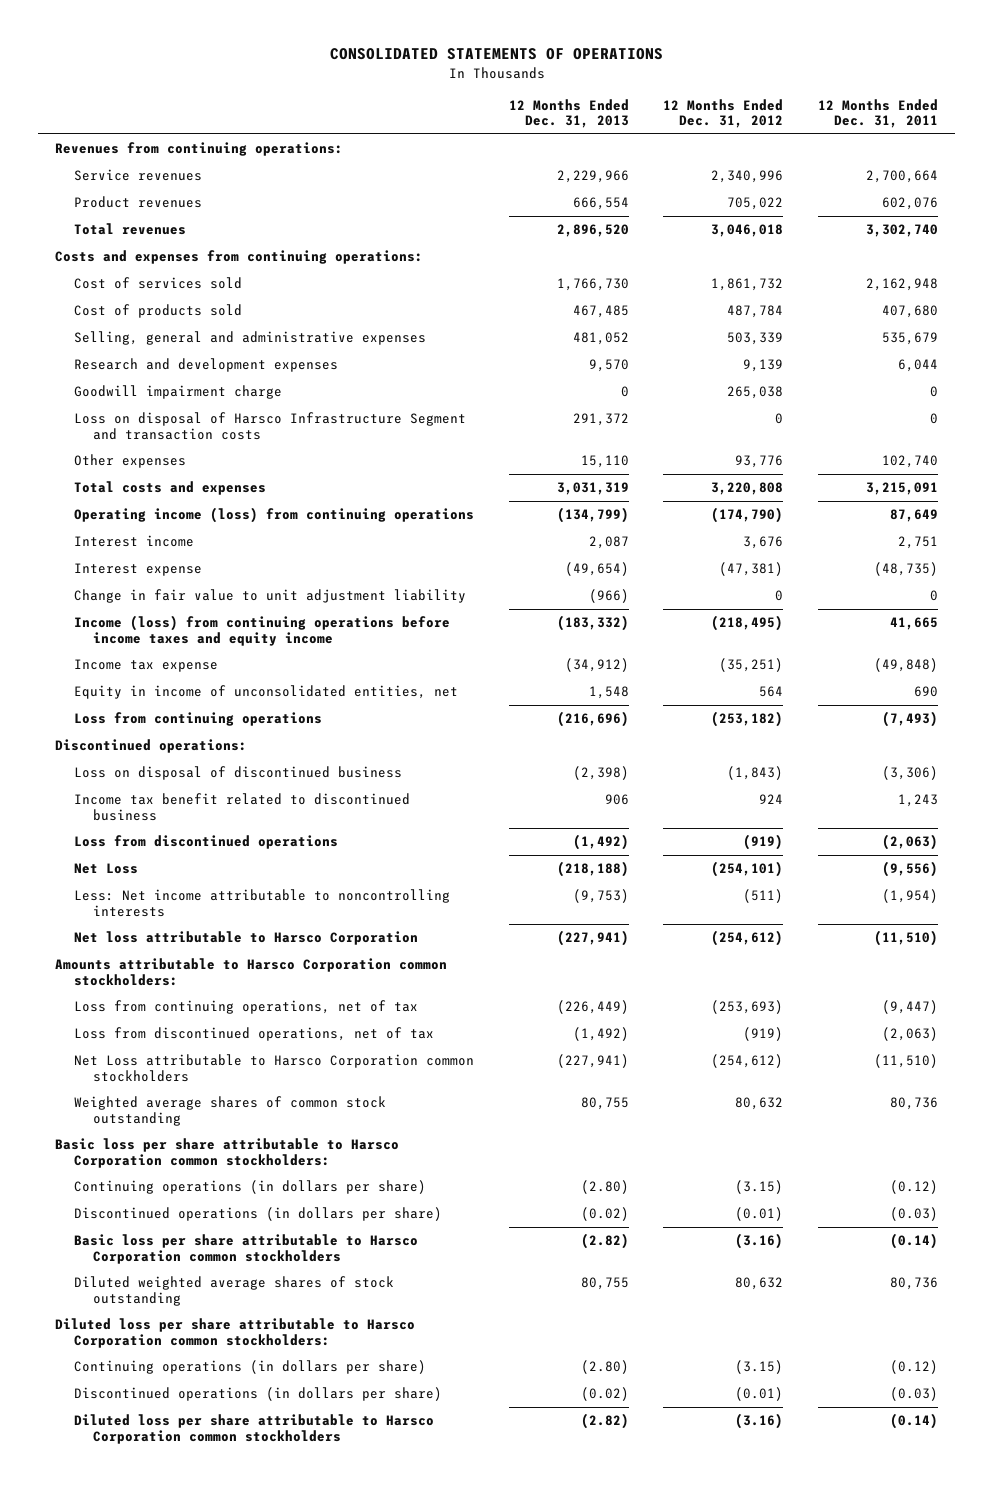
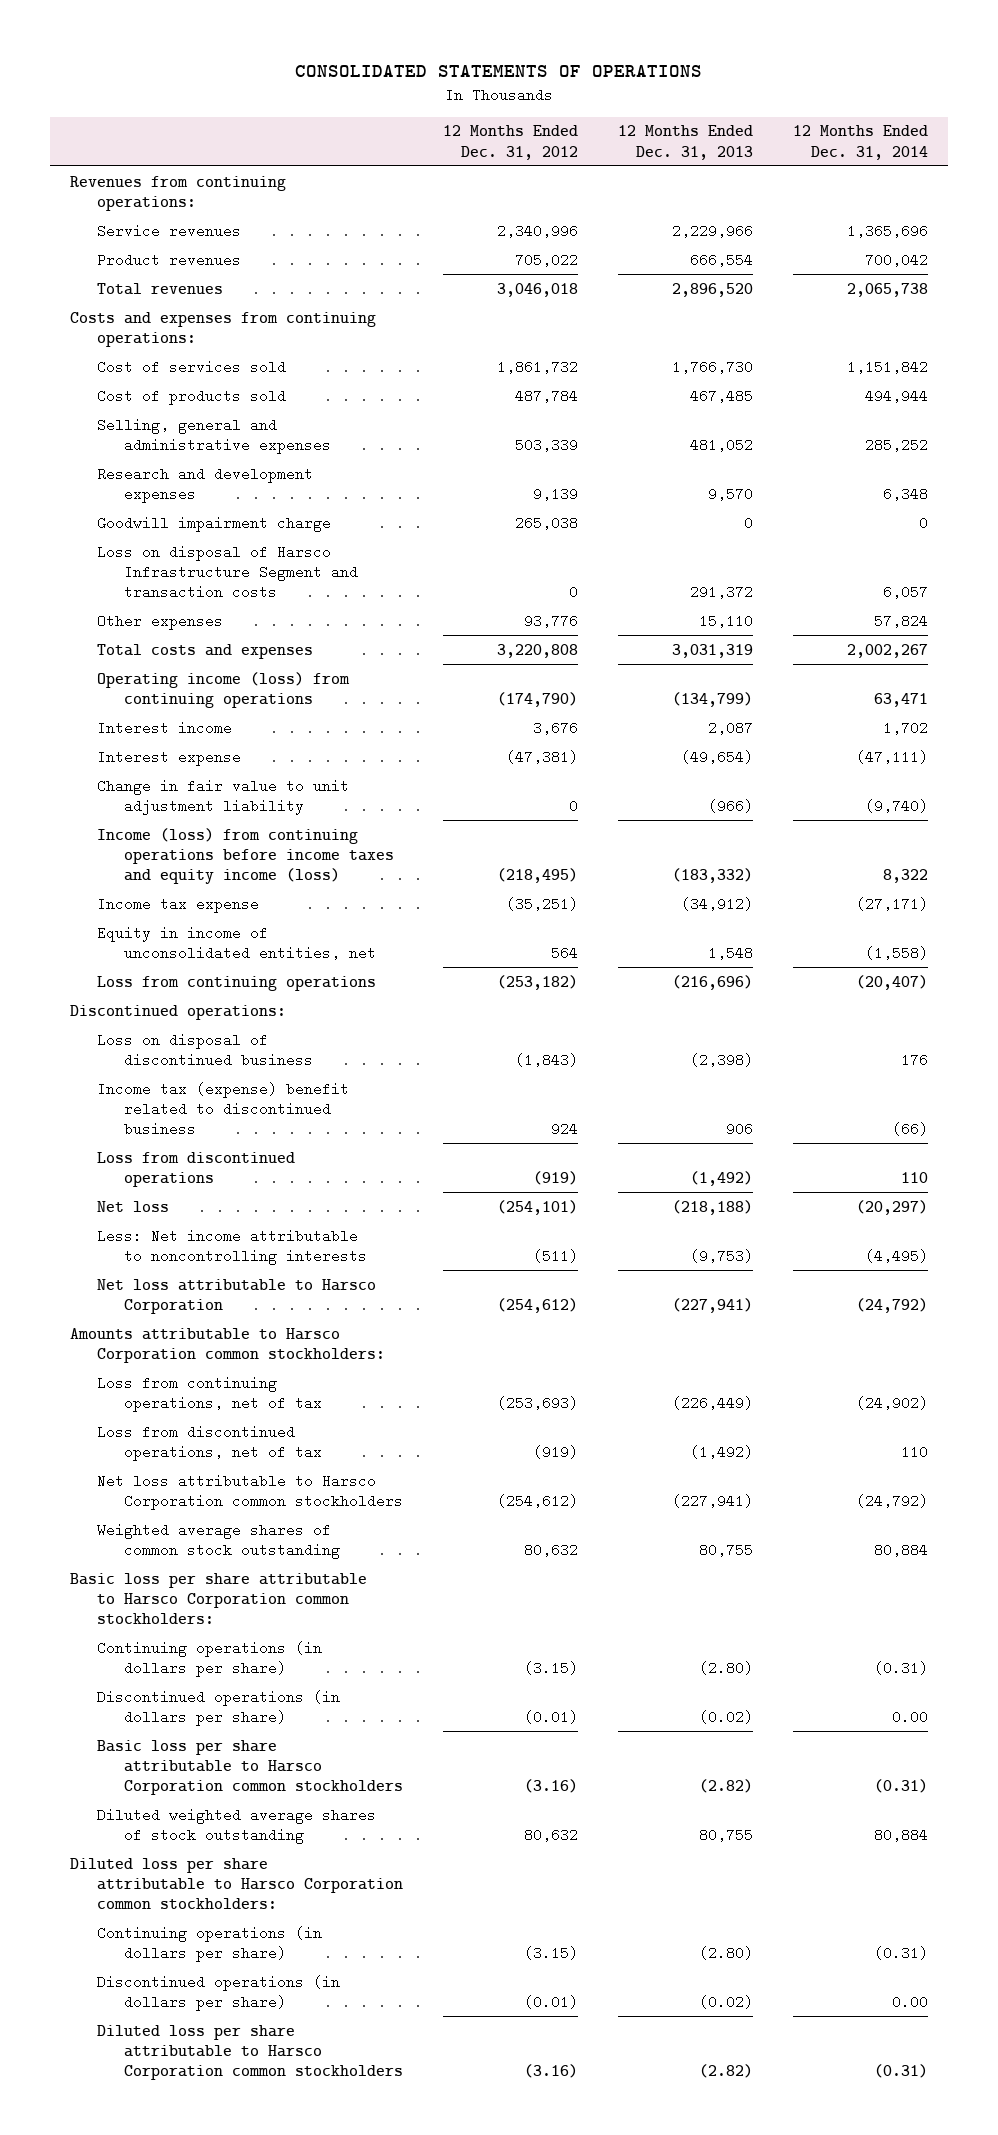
- | 12 Months Ended Dec. 31, 2013 | 12 Months Ended Dec. 31, 2012 | 12 Months Ended Dec. 31, 2011
+ | 12 Months Ended Dec. 31, 2012 | 12 Months Ended Dec. 31, 2013 | 12 Months Ended Dec. 31, 2014
- Income (loss) from continuing operations before income taxes and equity income | (183,332) | (218,495) | 41,665
+ Income (loss) from continuing operations before income taxes and equity income (loss) | (218,495) | (183,332) | 8,322
- Income tax benefit related to discontinued business | 906 | 924 | 1,243
+ Income tax (expense) benefit related to discontinued business | 924 | 906 | (66)
- Net Loss | (218,188) | (254,101) | (9,556)
+ Net loss | (254,101) | (218,188) | (20,297)
- Net Loss attributable to Harsco Corporation common stockholders | (227,941) | (254,612) | (11,510)
+ Net loss attributable to Harsco Corporation common stockholders | (254,612) | (227,941) | (24,792)

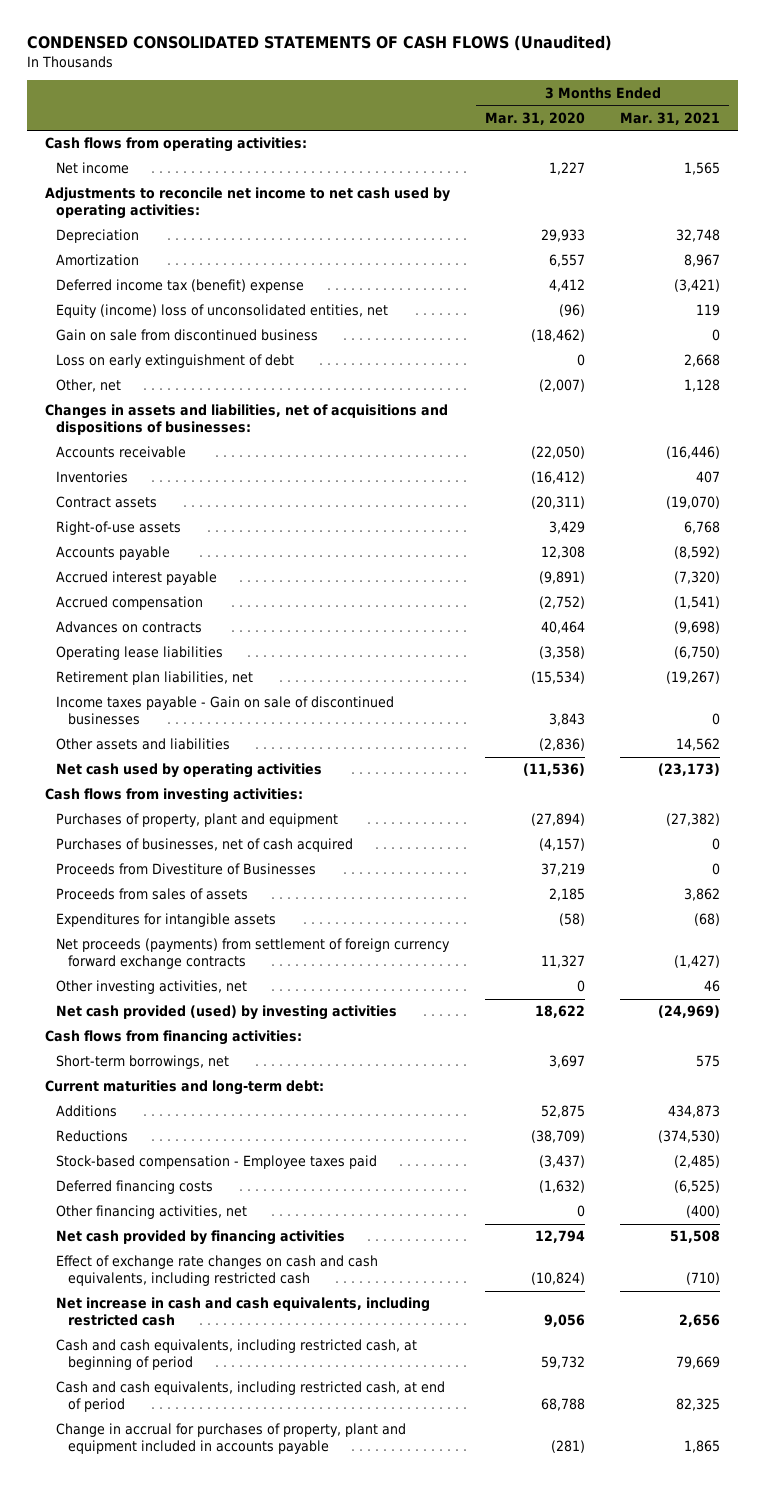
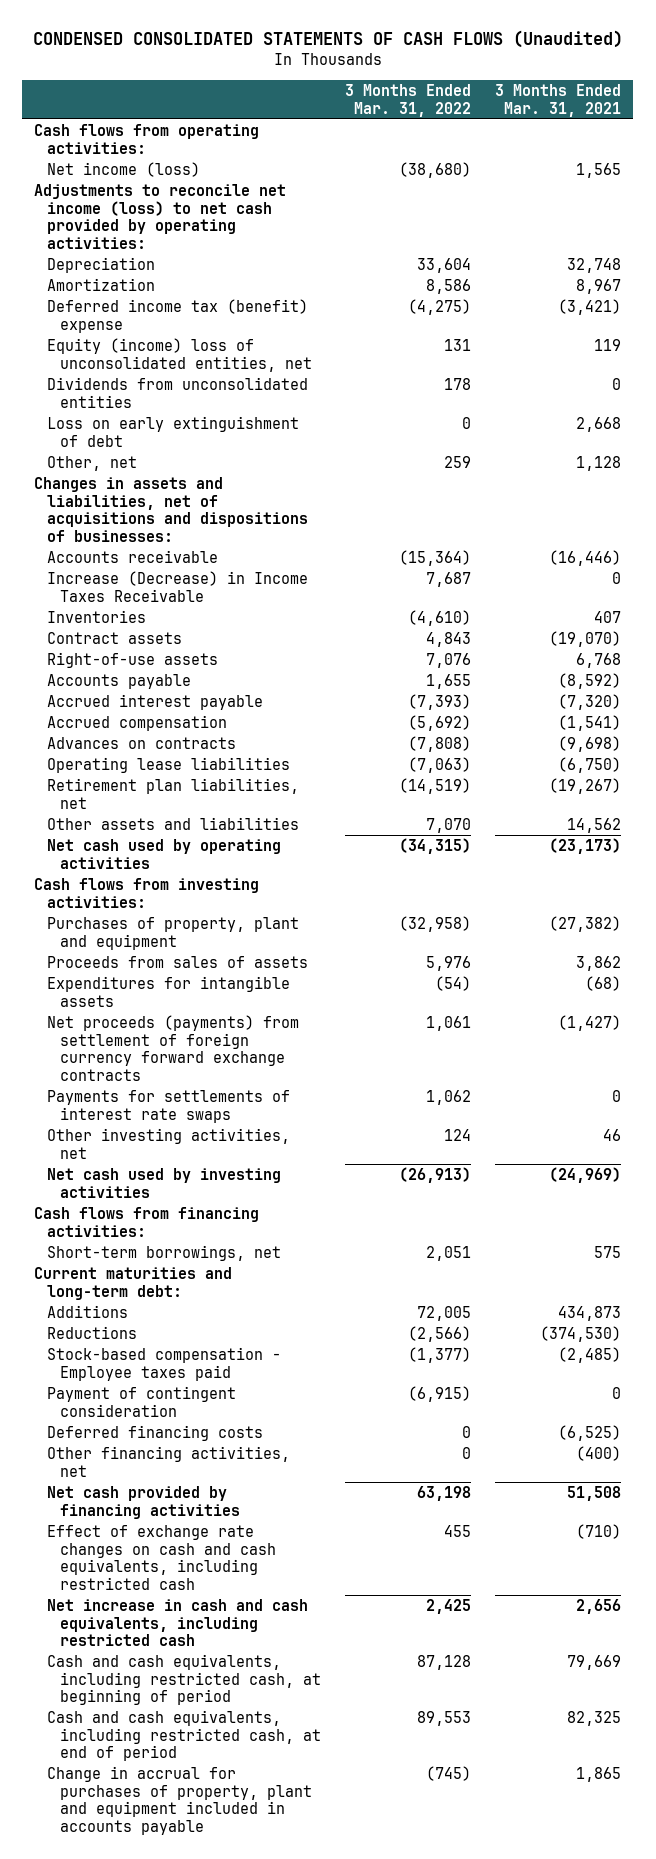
- | 3 Months Ended Mar. 31, 2020 | 3 Months Ended Mar. 31, 2021
+ | 3 Months Ended Mar. 31, 2022 | 3 Months Ended Mar. 31, 2021
- Net income | 1,227 | 1,565
- Adjustments to reconcile net income to net cash used by operating activities:
+ Net income (loss) | (38,680) | 1,565
+ Adjustments to reconcile net income (loss) to net cash provided by operating activities:
- Gain on sale from discontinued business | (18,462) | 0
+ Dividends from unconsolidated entities | 178 | 0
+ Increase (Decrease) in Income Taxes Receivable | 7,687 | 0
- Income taxes payable - Gain on sale of discontinued businesses | 3,843 | 0
- Purchases of businesses, net of cash acquired | (4,157) | 0
- Proceeds from Divestiture of Businesses | 37,219 | 0
+ Payments for settlements of interest rate swaps | 1,062 | 0
- Net cash provided (used) by investing activities | 18,622 | (24,969)
+ Net cash used by investing activities | (26,913) | (24,969)
+ Payment of contingent consideration | (6,915) | 0

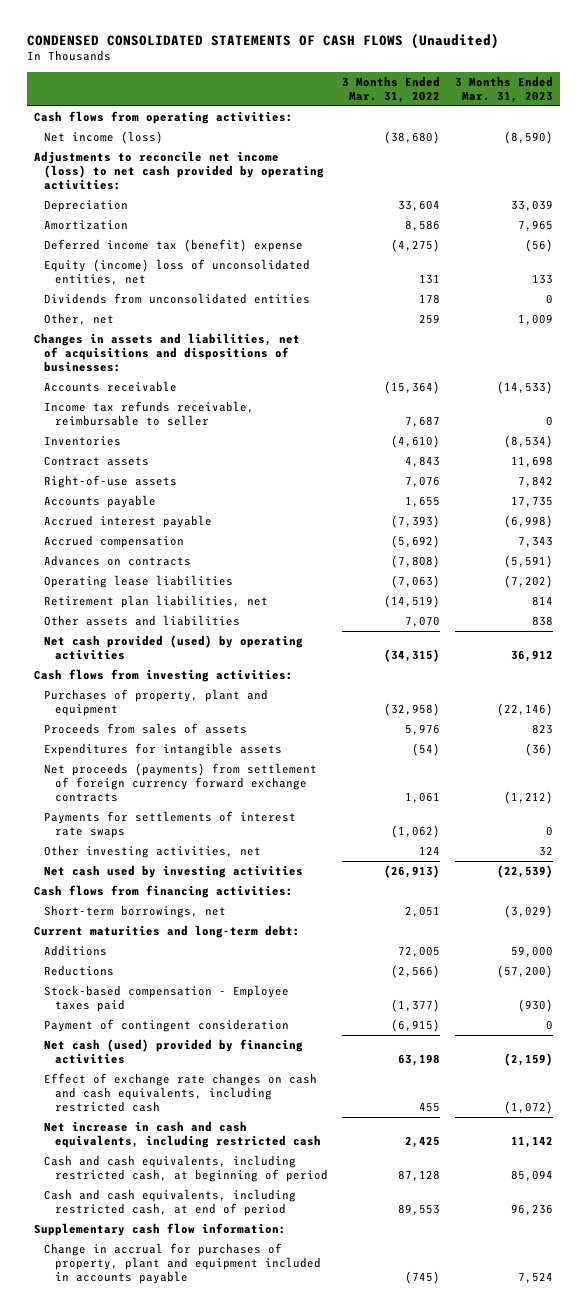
- | 3 Months Ended Mar. 31, 2022 | 3 Months Ended Mar. 31, 2021
+ | 3 Months Ended Mar. 31, 2022 | 3 Months Ended Mar. 31, 2023
- Loss on early extinguishment of debt | 0 | 2,668
- Increase (Decrease) in Income Taxes Receivable | 7,687 | 0
+ Income tax refunds receivable, reimbursable to seller | 7,687 | 0
- Net cash used by operating activities | (34,315) | (23,173)
+ Net cash provided (used) by operating activities | (34,315) | 36,912
- Payments for settlements of interest rate swaps | 1,062 | 0
+ Payments for settlements of interest rate swaps | (1,062) | 0
- Deferred financing costs | 0 | (6,525)
- Other financing activities, net | 0 | (400)
- Net cash provided by financing activities | 63,198 | 51,508
+ Net cash (used) provided by financing activities | 63,198 | (2,159)
+ Supplementary cash flow information:

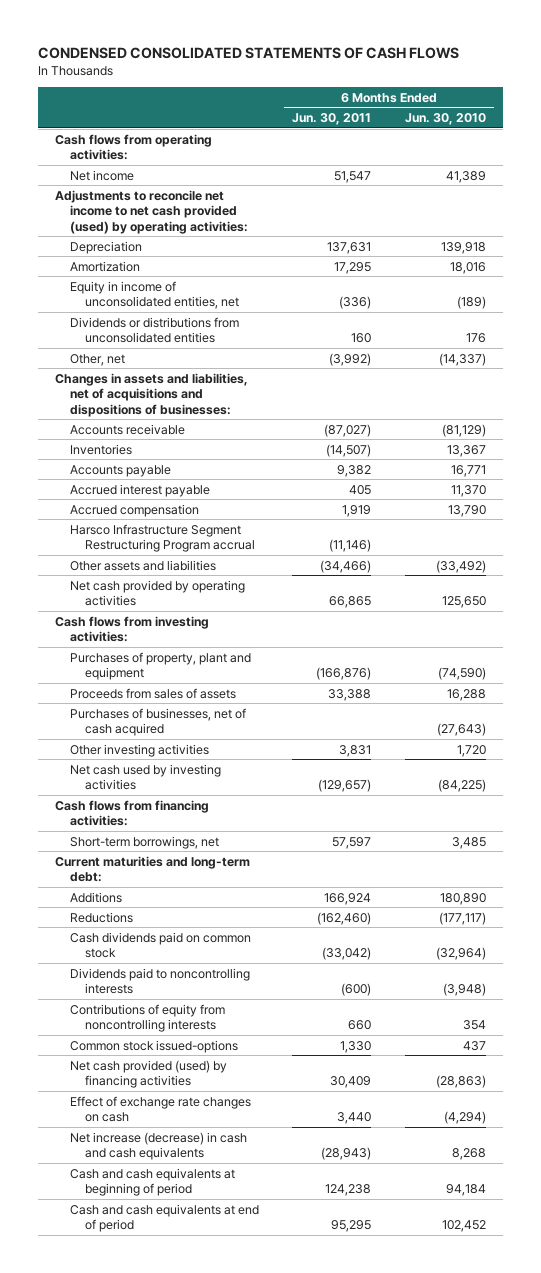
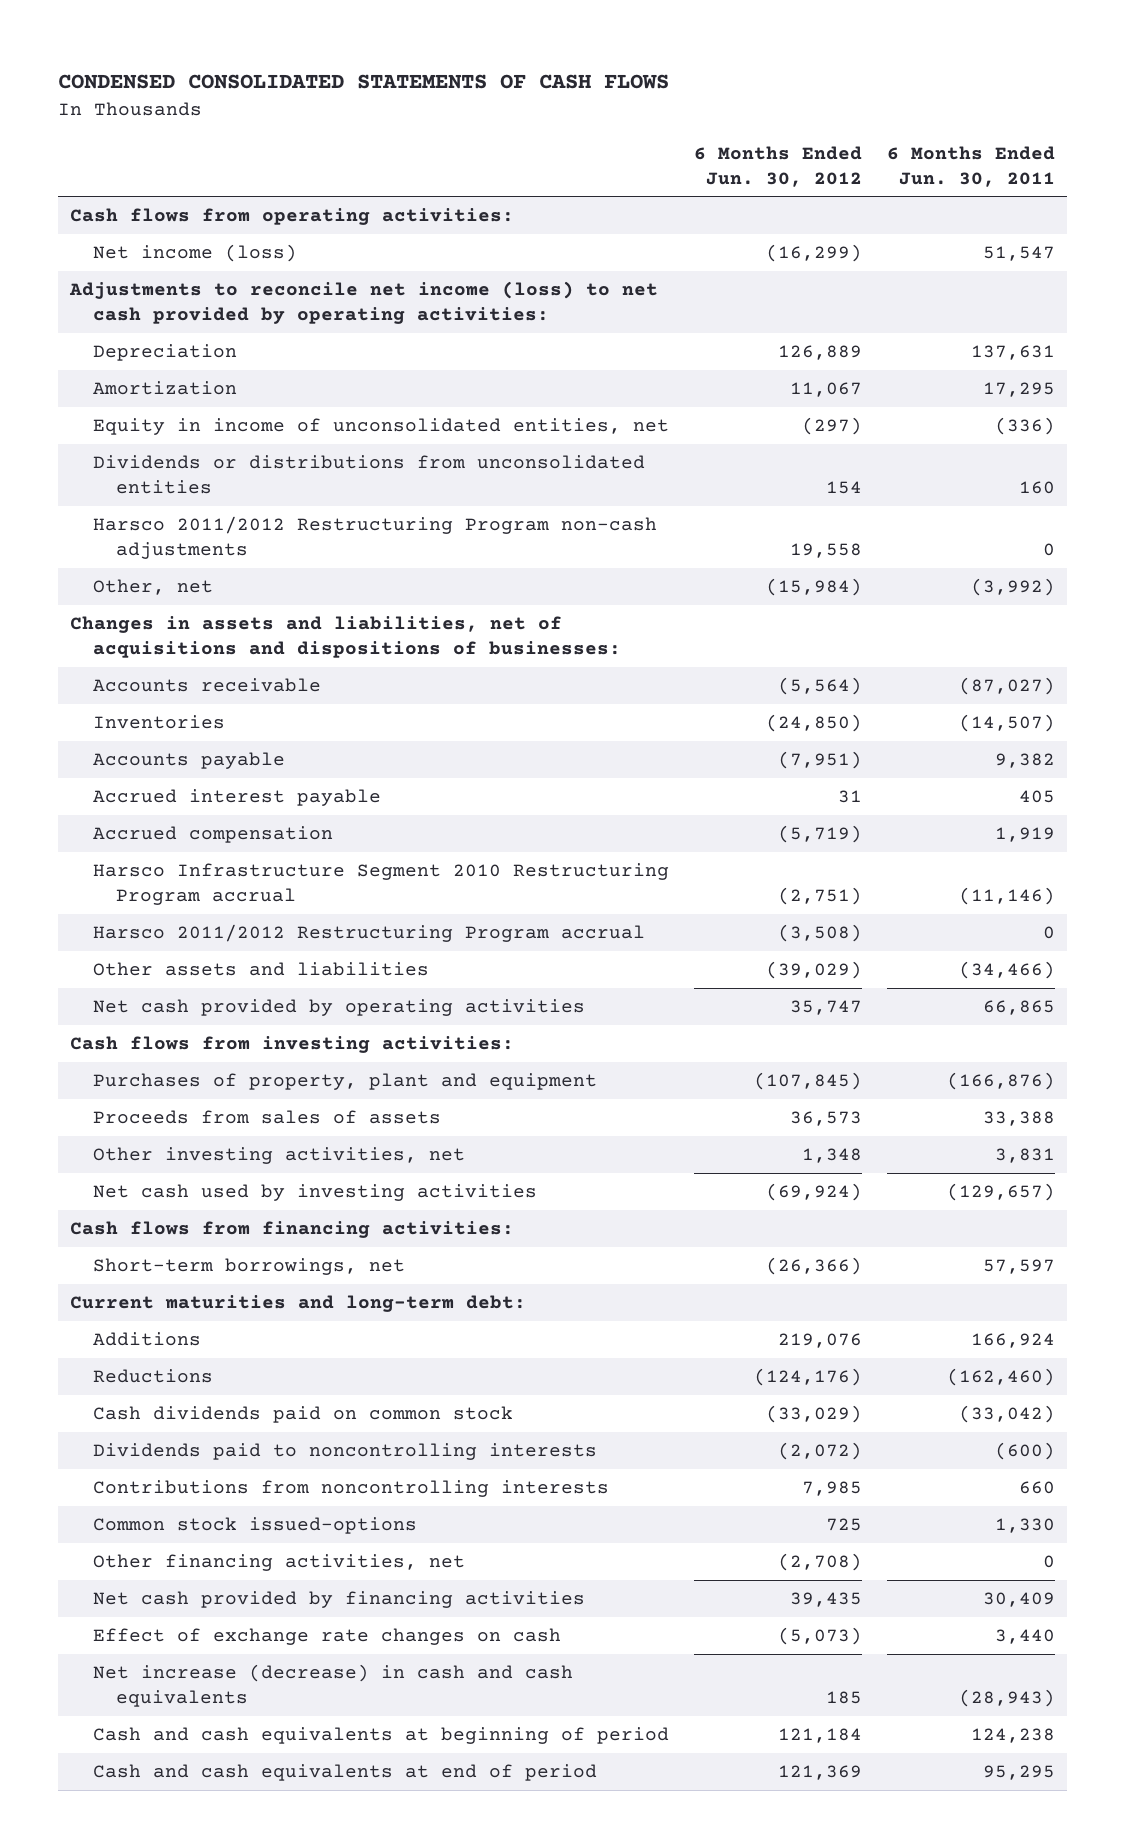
- | 6 Months Ended Jun. 30, 2011 | 6 Months Ended Jun. 30, 2010
+ | 6 Months Ended Jun. 30, 2012 | 6 Months Ended Jun. 30, 2011
- Net income | 51,547 | 41,389
- Adjustments to reconcile net income to net cash provided (used) by operating activities:
+ Net income (loss) | (16,299) | 51,547
+ Adjustments to reconcile net income (loss) to net cash provided by operating activities:
+ Harsco 2011/2012 Restructuring Program non-cash adjustments | 19,558 | 0
- Harsco Infrastructure Segment Restructuring Program accrual | (11,146) |
+ Harsco Infrastructure Segment 2010 Restructuring Program accrual | (2,751) | (11,146)
+ Harsco 2011/2012 Restructuring Program accrual | (3,508) | 0
- Purchases of businesses, net of cash acquired | | (27,643)
- Other investing activities | 3,831 | 1,720
+ Other investing activities, net | 1,348 | 3,831
- Contributions of equity from noncontrolling interests | 660 | 354
+ Contributions from noncontrolling interests | 7,985 | 660
- Net cash provided (used) by financing activities | 30,409 | (28,863)
+ Other financing activities, net | (2,708) | 0
+ Net cash provided by financing activities | 39,435 | 30,409

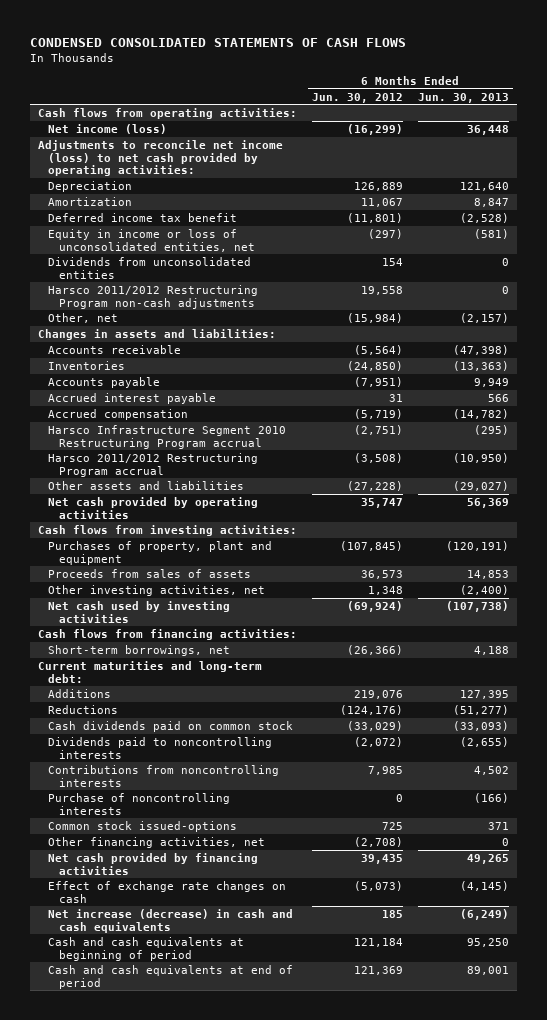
- | 6 Months Ended Jun. 30, 2012 | 6 Months Ended Jun. 30, 2011
+ | 6 Months Ended Jun. 30, 2012 | 6 Months Ended Jun. 30, 2013
- Equity in income of unconsolidated entities, net | (297) | (336)
- Dividends or distributions from unconsolidated entities | 154 | 160
+ Deferred income tax benefit | (11,801) | (2,528)
+ Equity in income or loss of unconsolidated entities, net | (297) | (581)
+ Dividends from unconsolidated entities | 154 | 0
- Changes in assets and liabilities, net of acquisitions and dispositions of businesses:
+ Changes in assets and liabilities:
- Other assets and liabilities | (39,029) | (34,466)
+ Other assets and liabilities | (27,228) | (29,027)
+ Purchase of noncontrolling interests | 0 | (166)

